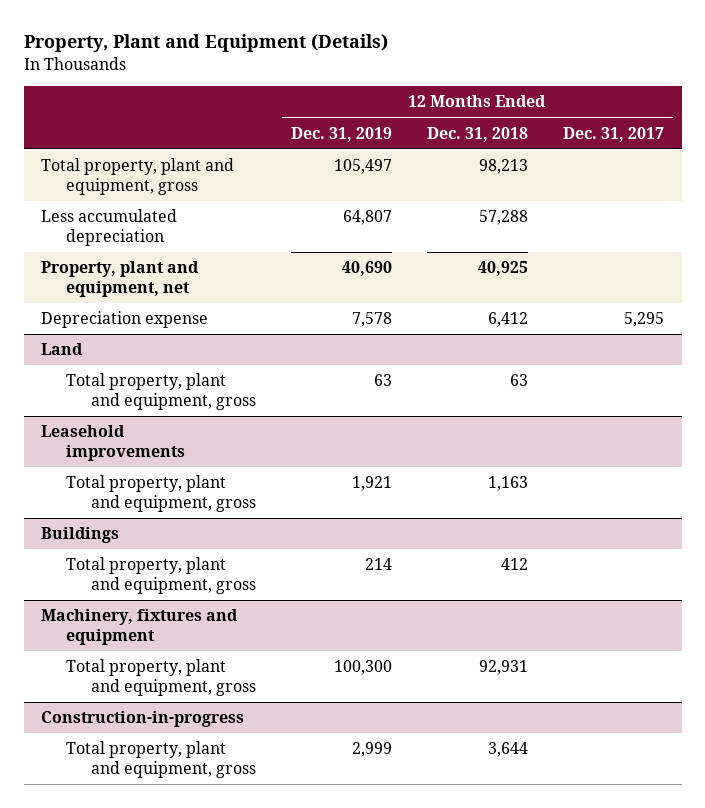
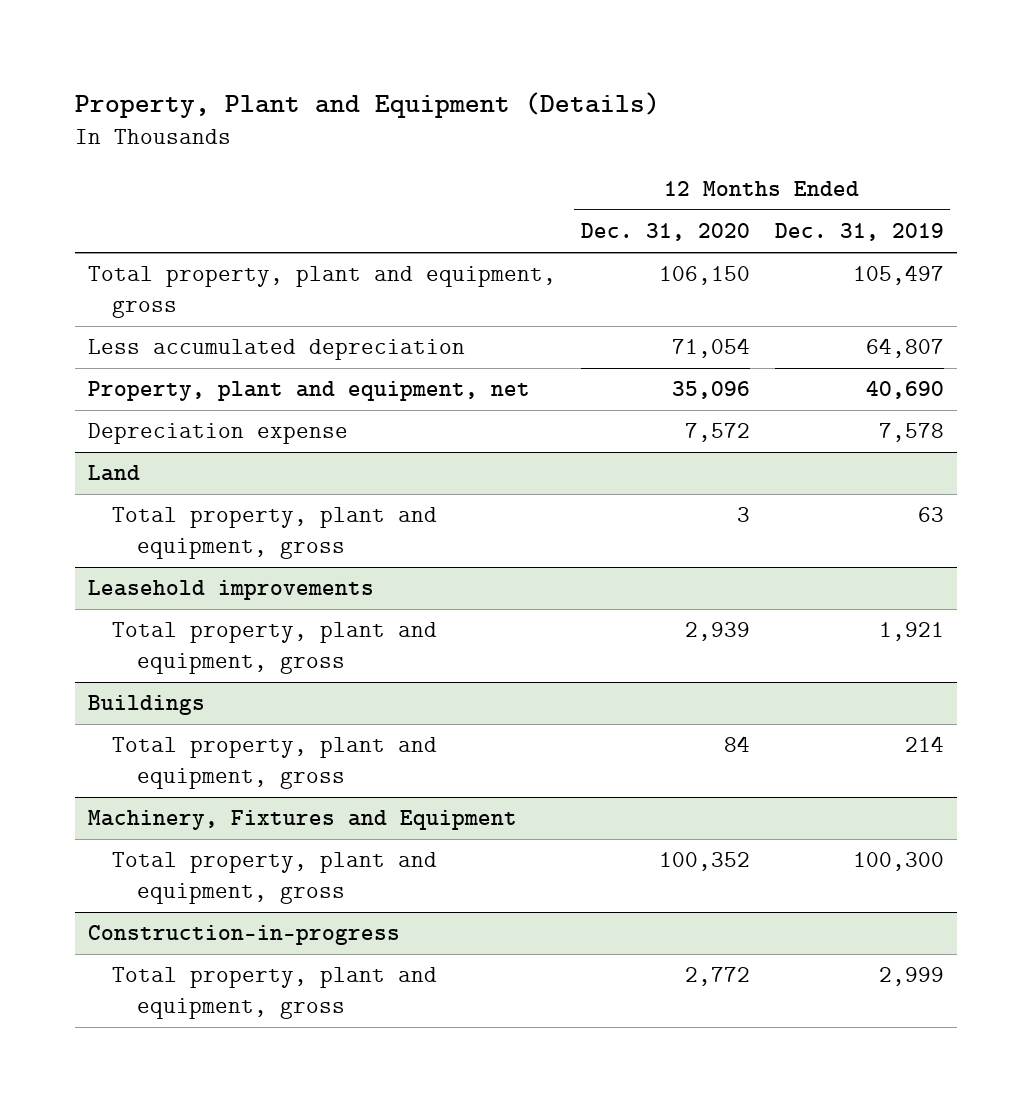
- | 12 Months Ended Dec. 31, 2019 | 12 Months Ended Dec. 31, 2018 | 12 Months Ended Dec. 31, 2017
+ | 12 Months Ended Dec. 31, 2020 | 12 Months Ended Dec. 31, 2019
- Machinery, fixtures and equipment
+ Machinery, Fixtures and Equipment

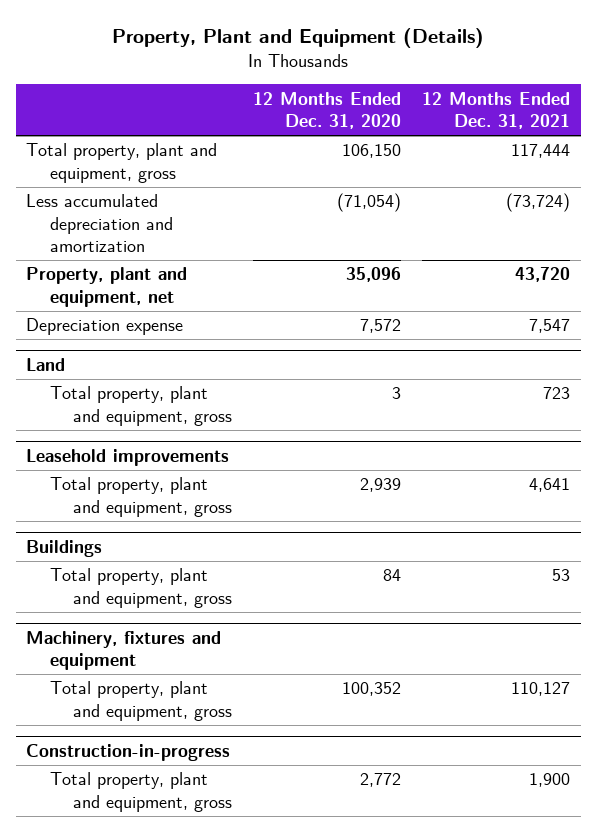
- | 12 Months Ended Dec. 31, 2020 | 12 Months Ended Dec. 31, 2019
+ | 12 Months Ended Dec. 31, 2020 | 12 Months Ended Dec. 31, 2021
- Less accumulated depreciation | 71,054 | 64,807
+ Less accumulated depreciation and amortization | (71,054) | (73,724)
- Machinery, Fixtures and Equipment
+ Machinery, fixtures and equipment

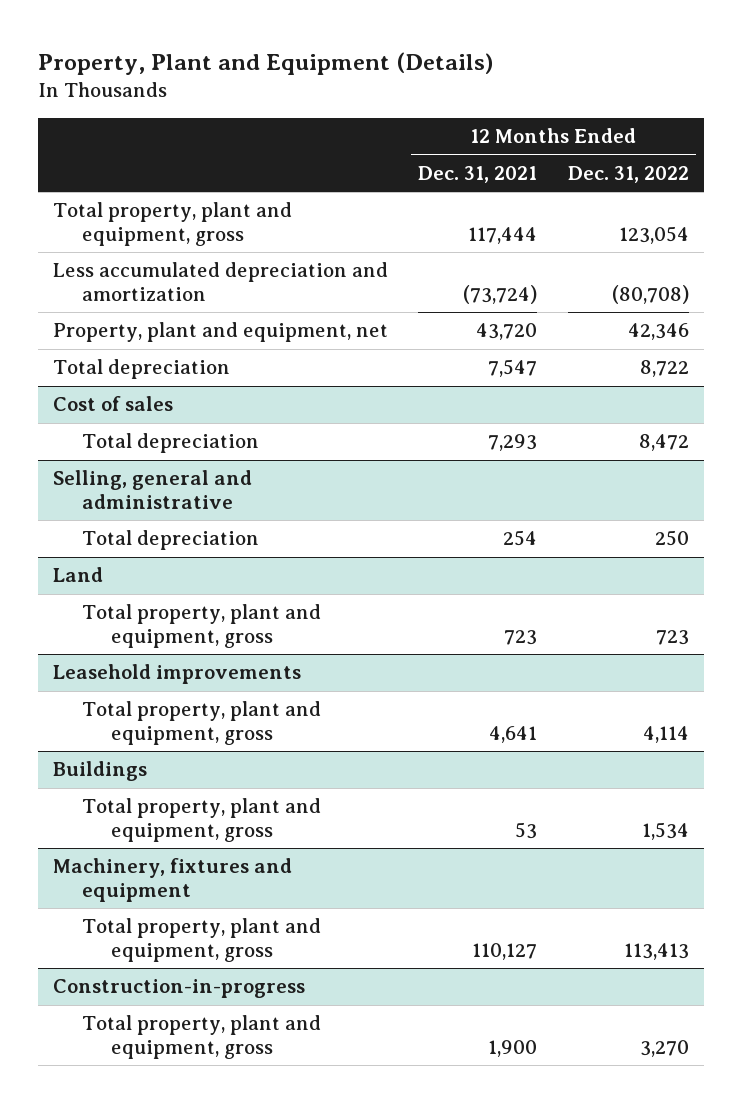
- | 12 Months Ended Dec. 31, 2020 | 12 Months Ended Dec. 31, 2021
+ | 12 Months Ended Dec. 31, 2021 | 12 Months Ended Dec. 31, 2022
- Depreciation expense | 7,572 | 7,547
+ Total depreciation | 7,547 | 8,722
+ Cost of sales
+ Total depreciation | 7,293 | 8,472
+ Selling, general and administrative
+ Total depreciation | 254 | 250

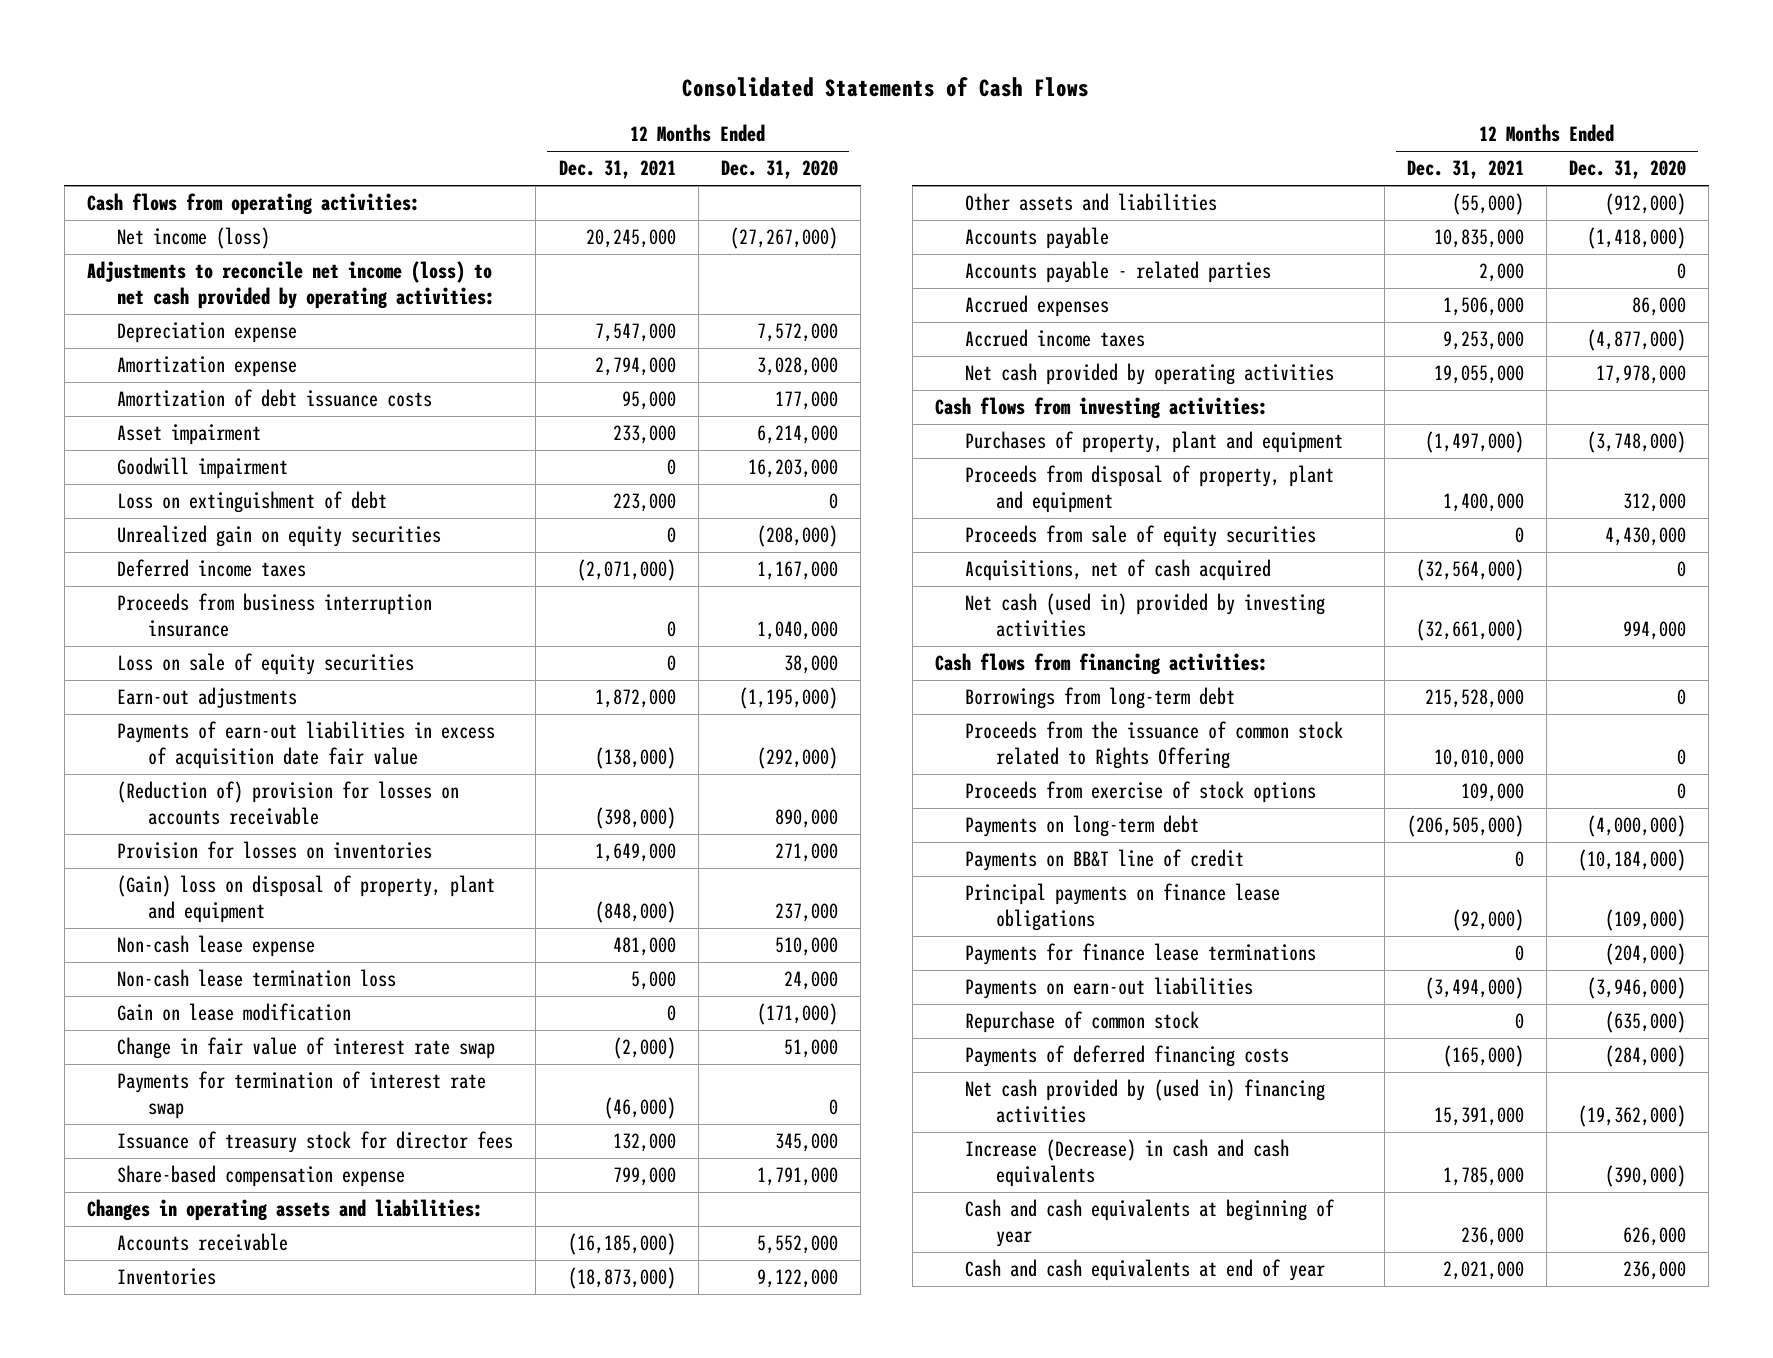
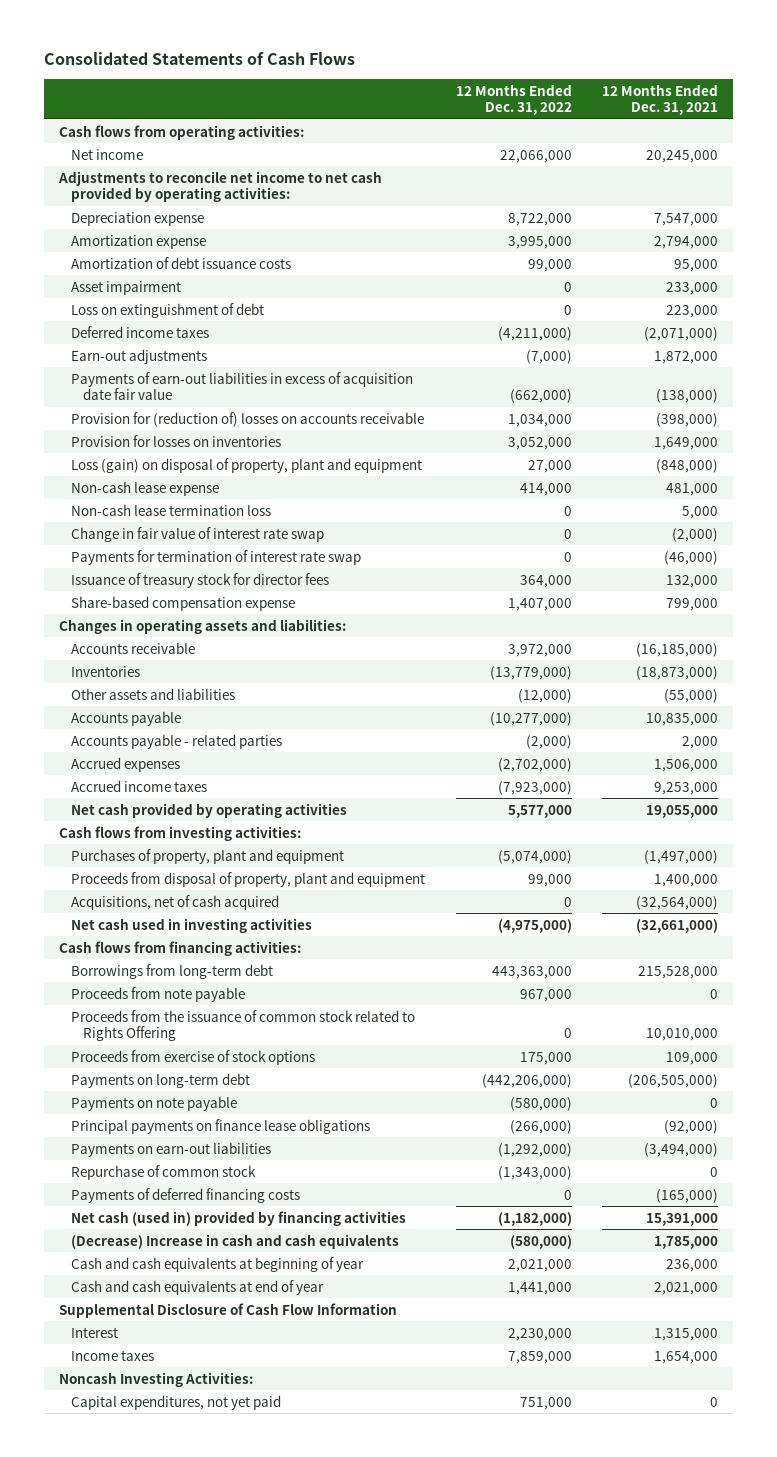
- | 12 Months Ended Dec. 31, 2021 | 12 Months Ended Dec. 31, 2020
+ | 12 Months Ended Dec. 31, 2022 | 12 Months Ended Dec. 31, 2021
- Net income (loss) | 20,245,000 | (27,267,000)
- Adjustments to reconcile net income (loss) to net cash provided by operating activities:
+ Net income | 22,066,000 | 20,245,000
+ Adjustments to reconcile net income to net cash provided by operating activities:
- Goodwill impairment | 0 | 16,203,000
- Unrealized gain on equity securities | 0 | (208,000)
- Proceeds from business interruption insurance | 0 | 1,040,000
- Loss on sale of equity securities | 0 | 38,000
- (Reduction of) provision for losses on accounts receivable | (398,000) | 890,000
+ Provision for (reduction of) losses on accounts receivable | 1,034,000 | (398,000)
- (Gain) loss on disposal of property, plant and equipment | (848,000) | 237,000
+ Loss (gain) on disposal of property, plant and equipment | 27,000 | (848,000)
- Gain on lease modification | 0 | (171,000)
- Proceeds from sale of equity securities | 0 | 4,430,000
- Net cash (used in) provided by investing activities | (32,661,000) | 994,000
+ Net cash used in investing activities | (4,975,000) | (32,661,000)
+ Proceeds from note payable | 967,000 | 0
- Payments on BB&T line of credit | 0 | (10,184,000)
+ Payments on note payable | (580,000) | 0
- Payments for finance lease terminations | 0 | (204,000)
- Net cash provided by (used in) financing activities | 15,391,000 | (19,362,000)
- Increase (Decrease) in cash and cash equivalents | 1,785,000 | (390,000)
+ Net cash (used in) provided by financing activities | (1,182,000) | 15,391,000
+ (Decrease) Increase in cash and cash equivalents | (580,000) | 1,785,000
+ Supplemental Disclosure of Cash Flow Information
+ Interest | 2,230,000 | 1,315,000
+ Income taxes | 7,859,000 | 1,654,000
+ Noncash Investing Activities:
+ Capital expenditures, not yet paid | 751,000 | 0

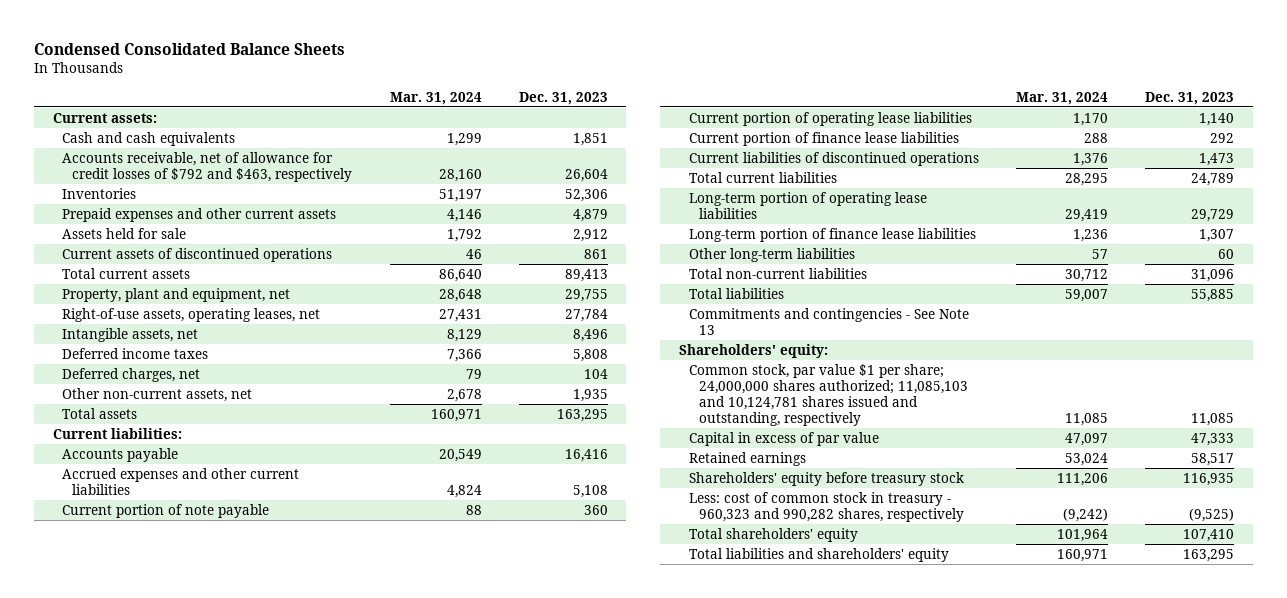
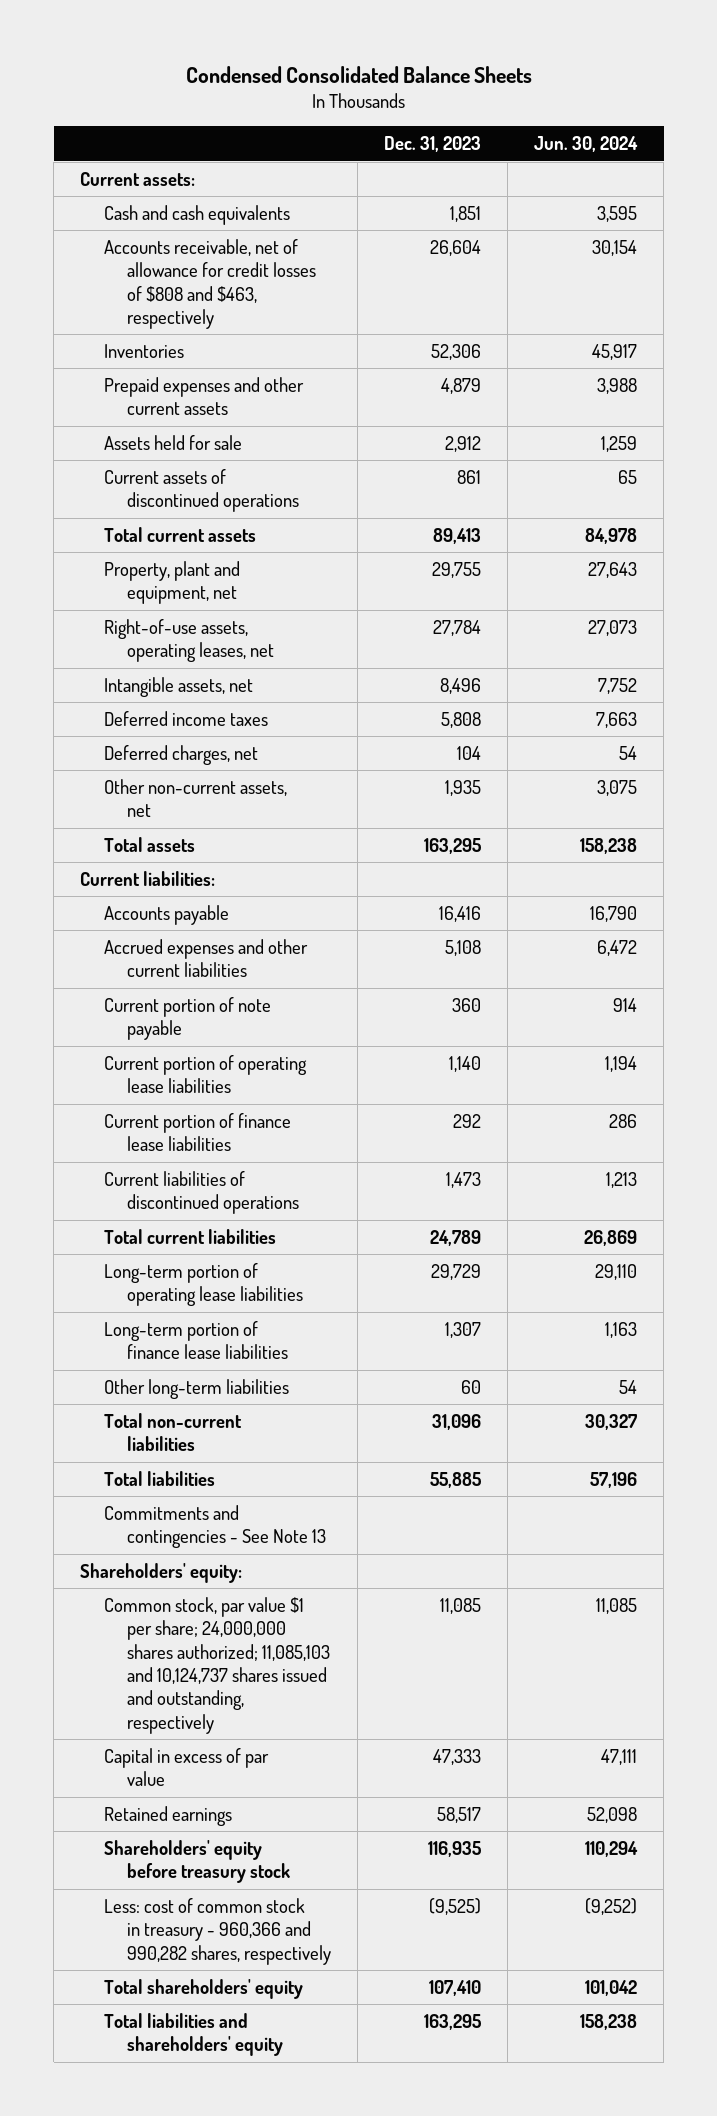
- | Mar. 31, 2024 | Dec. 31, 2023
+ | Dec. 31, 2023 | Jun. 30, 2024
- Accounts receivable, net of allowance for credit losses of $792 and $463, respectively | 28,160 | 26,604
+ Accounts receivable, net of allowance for credit losses of $808 and $463, respectively | 26,604 | 30,154
- Common stock, par value $1 per share; 24,000,000 shares authorized; 11,085,103 and 10,124,781 shares issued and outstanding, respectively | 11,085 | 11,085
+ Common stock, par value $1 per share; 24,000,000 shares authorized; 11,085,103 and 10,124,737 shares issued and outstanding, respectively | 11,085 | 11,085
- Less: cost of common stock in treasury - 960,323 and 990,282 shares, respectively | (9,242) | (9,525)
+ Less: cost of common stock in treasury - 960,366 and 990,282 shares, respectively | (9,525) | (9,252)

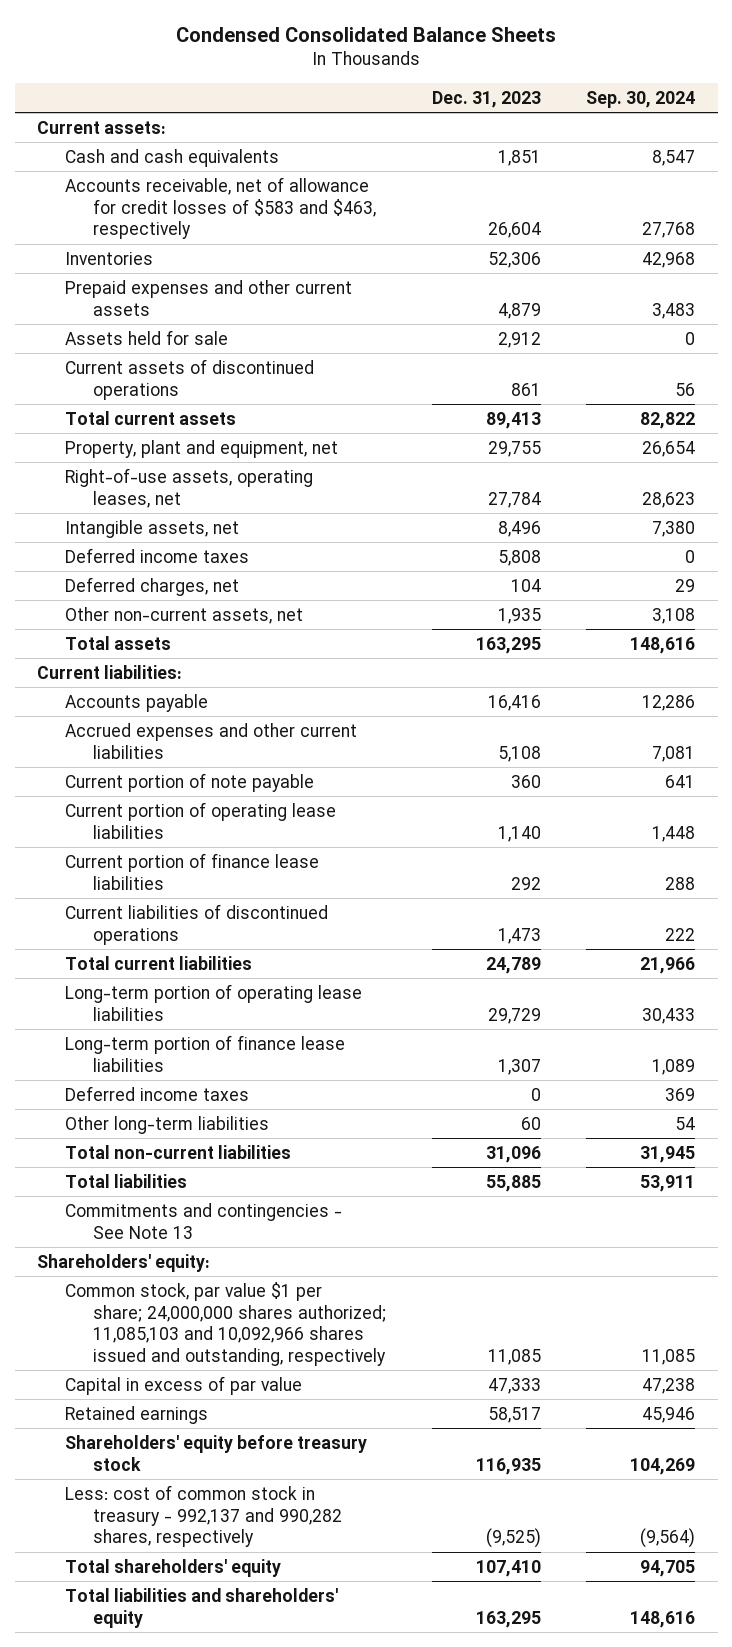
- | Dec. 31, 2023 | Jun. 30, 2024
+ | Dec. 31, 2023 | Sep. 30, 2024
- Accounts receivable, net of allowance for credit losses of $808 and $463, respectively | 26,604 | 30,154
+ Accounts receivable, net of allowance for credit losses of $583 and $463, respectively | 26,604 | 27,768
+ Deferred income taxes | 0 | 369
- Common stock, par value $1 per share; 24,000,000 shares authorized; 11,085,103 and 10,124,737 shares issued and outstanding, respectively | 11,085 | 11,085
+ Common stock, par value $1 per share; 24,000,000 shares authorized; 11,085,103 and 10,092,966 shares issued and outstanding, respectively | 11,085 | 11,085
- Less: cost of common stock in treasury - 960,366 and 990,282 shares, respectively | (9,525) | (9,252)
+ Less: cost of common stock in treasury - 992,137 and 990,282 shares, respectively | (9,525) | (9,564)

